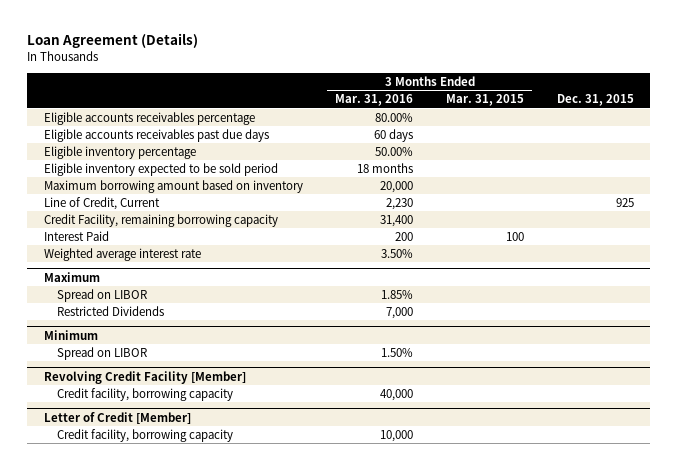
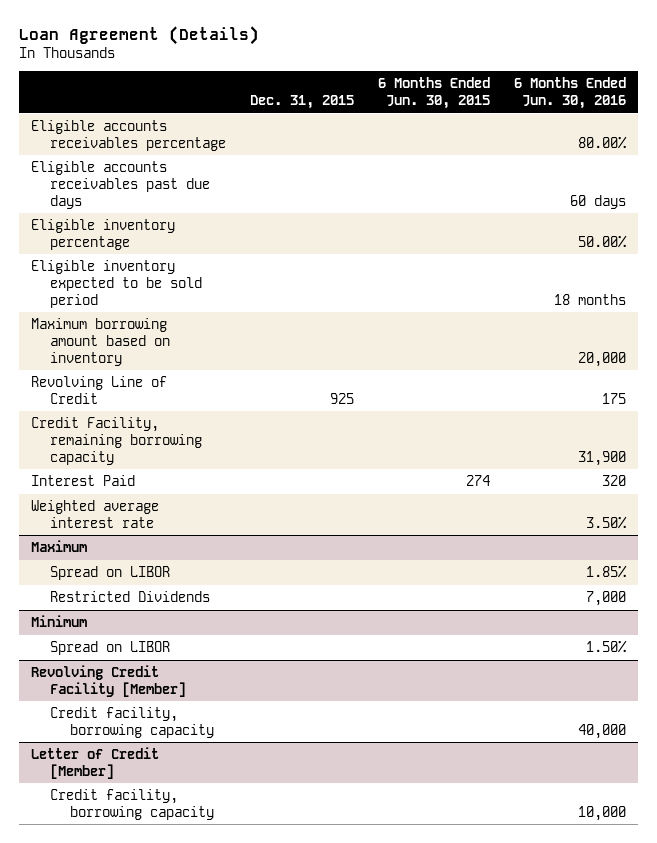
- | 3 Months Ended Mar. 31, 2016 | 3 Months Ended Mar. 31, 2015 | Dec. 31, 2015
+ | Dec. 31, 2015 | 6 Months Ended Jun. 30, 2015 | 6 Months Ended Jun. 30, 2016
- Line of Credit, Current | 2,230 | | 925
+ Revolving Line of Credit | 925 | | 175

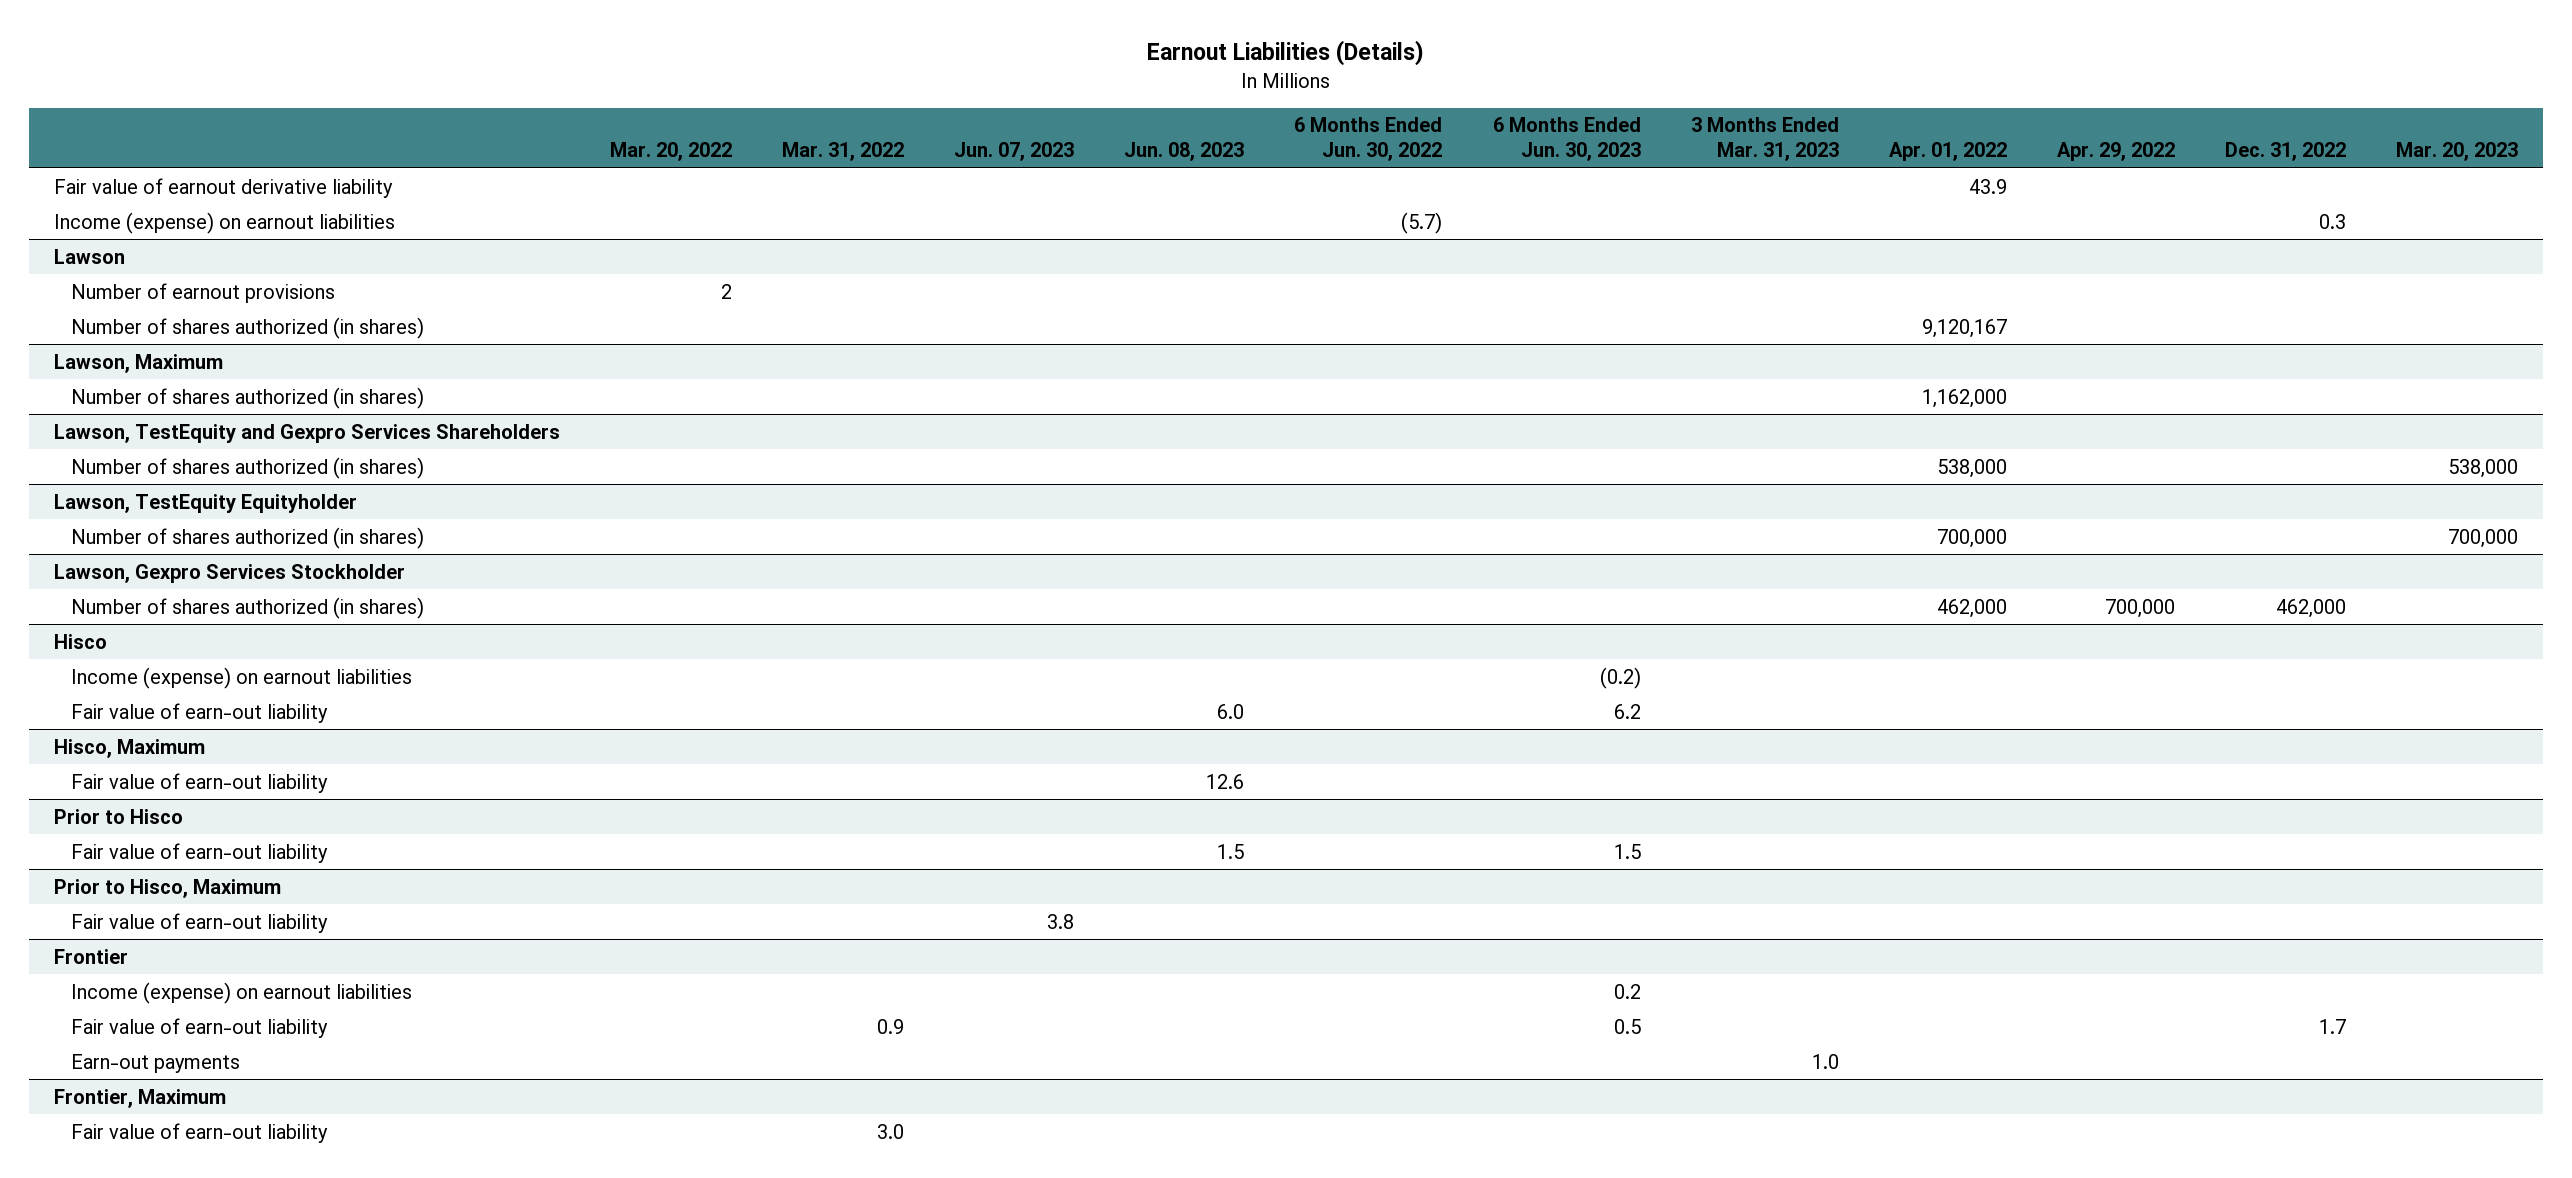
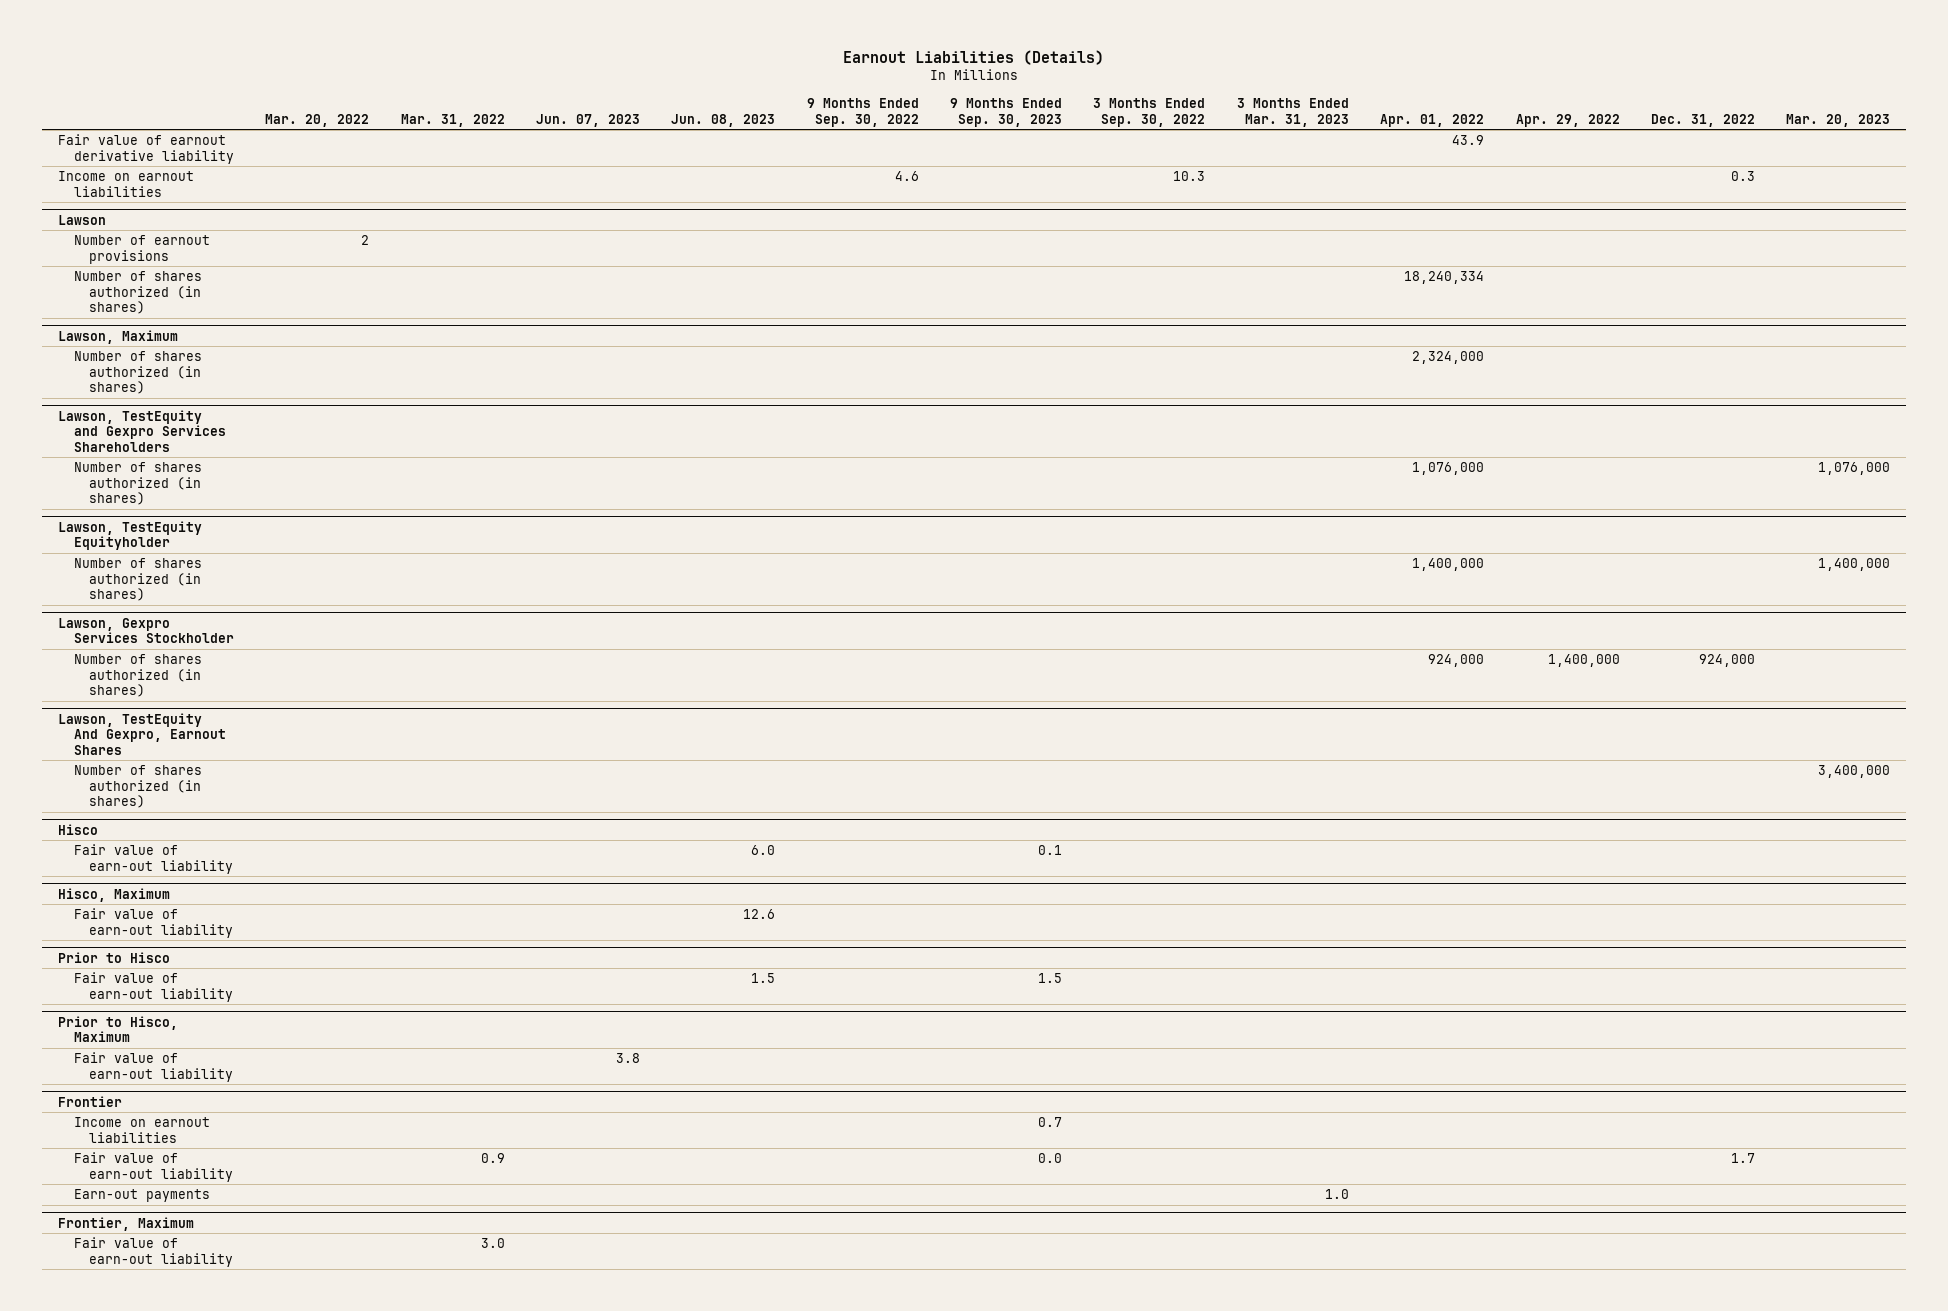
- | Mar. 20, 2022 | Mar. 31, 2022 | Jun. 07, 2023 | Jun. 08, 2023 | 6 Months Ended Jun. 30, 2022 | 6 Months Ended Jun. 30, 2023 | 3 Months Ended Mar. 31, 2023 | Apr. 01, 2022 | Apr. 29, 2022 | Dec. 31, 2022 | Mar. 20, 2023
+ | Mar. 20, 2022 | Mar. 31, 2022 | Jun. 07, 2023 | Jun. 08, 2023 | 9 Months Ended Sep. 30, 2022 | 9 Months Ended Sep. 30, 2023 | 3 Months Ended Sep. 30, 2022 | 3 Months Ended Mar. 31, 2023 | Apr. 01, 2022 | Apr. 29, 2022 | Dec. 31, 2022 | Mar. 20, 2023
- Income (expense) on earnout liabilities | | | | | (5.7) | | | | | 0.3 |
+ Income on earnout liabilities | | | | | 4.6 | | 10.3 | | | | 0.3 |
@ Lawson
- Number of shares authorized (in shares) | | | | | | | | 9,120,167 | | |
+ Number of shares authorized (in shares) | | | | | | | | | 18,240,334 | | |
@ Lawson, Maximum
- Number of shares authorized (in shares) | | | | | | | | 1,162,000 | | |
+ Number of shares authorized (in shares) | | | | | | | | | 2,324,000 | | |
@ Lawson, TestEquity and Gexpro Services Shareholders
- Number of shares authorized (in shares) | | | | | | | | 538,000 | | | 538,000
+ Number of shares authorized (in shares) | | | | | | | | | 1,076,000 | | | 1,076,000
@ Lawson, TestEquity Equityholder
- Number of shares authorized (in shares) | | | | | | | | 700,000 | | | 700,000
+ Number of shares authorized (in shares) | | | | | | | | | 1,400,000 | | | 1,400,000
@ Lawson, Gexpro Services Stockholder
- Number of shares authorized (in shares) | | | | | | | | 462,000 | 700,000 | 462,000 |
+ Number of shares authorized (in shares) | | | | | | | | | 924,000 | 1,400,000 | 924,000 |
+ Lawson, TestEquity And Gexpro, Earnout Shares
+ Number of shares authorized (in shares) | | | | | | | | | | | | 3,400,000
@ Hisco
- Income (expense) on earnout liabilities | | | | | | (0.2) | | | | |
@ Frontier
- Income (expense) on earnout liabilities | | | | | | 0.2 | | | | |
+ Income on earnout liabilities | | | | | | 0.7 | | | | | |

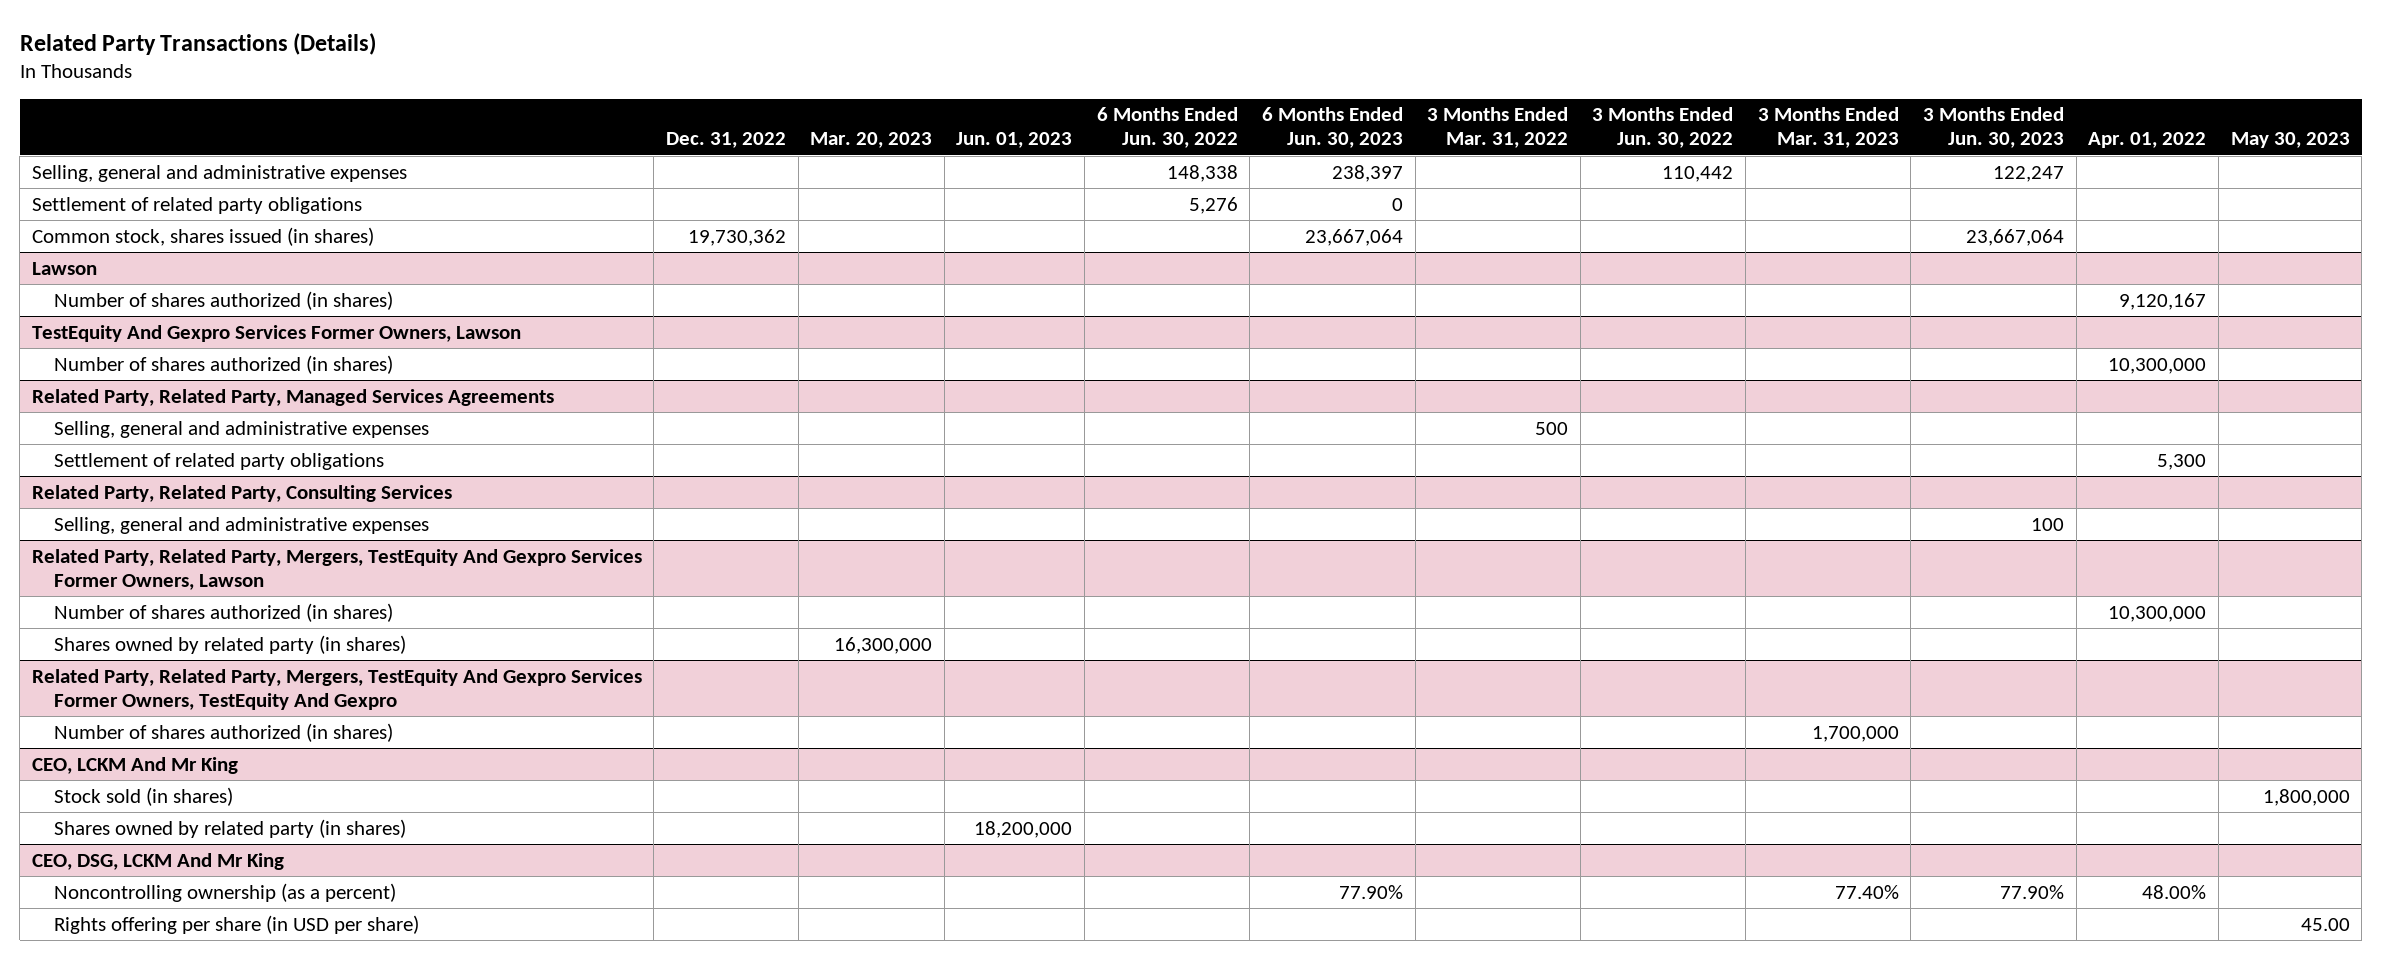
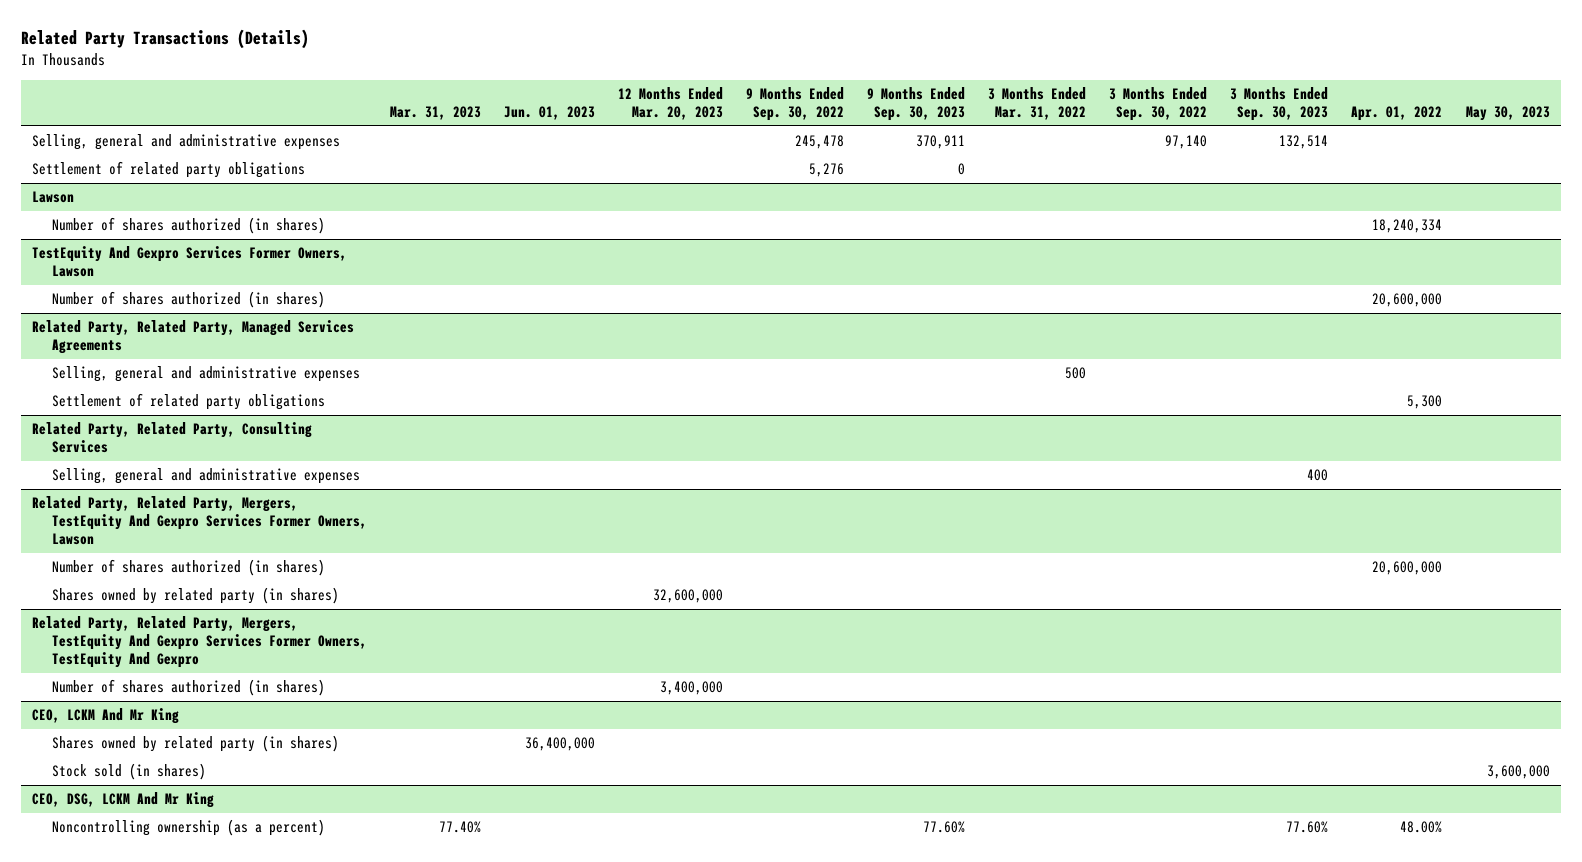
- | Dec. 31, 2022 | Mar. 20, 2023 | Jun. 01, 2023 | 6 Months Ended Jun. 30, 2022 | 6 Months Ended Jun. 30, 2023 | 3 Months Ended Mar. 31, 2022 | 3 Months Ended Jun. 30, 2022 | 3 Months Ended Mar. 31, 2023 | 3 Months Ended Jun. 30, 2023 | Apr. 01, 2022 | May 30, 2023
+ | Mar. 31, 2023 | Jun. 01, 2023 | 12 Months Ended Mar. 20, 2023 | 9 Months Ended Sep. 30, 2022 | 9 Months Ended Sep. 30, 2023 | 3 Months Ended Mar. 31, 2022 | 3 Months Ended Sep. 30, 2022 | 3 Months Ended Sep. 30, 2023 | Apr. 01, 2022 | May 30, 2023
- Common stock, shares issued (in shares) | 19,730,362 | | | | 23,667,064 | | | | 23,667,064 | |
@ Lawson
- Number of shares authorized (in shares) | | | | | | | | | | 9,120,167 |
+ Number of shares authorized (in shares) | | | | | | | | | 18,240,334 |
@ TestEquity And Gexpro Services Former Owners, Lawson
- Number of shares authorized (in shares) | | | | | | | | | | 10,300,000 |
+ Number of shares authorized (in shares) | | | | | | | | | 20,600,000 |
@ Related Party, Related Party, Mergers, TestEquity And Gexpro Services Former Owners, Lawson
- Number of shares authorized (in shares) | | | | | | | | | | 10,300,000 |
+ Number of shares authorized (in shares) | | | | | | | | | 20,600,000 |
@ CEO, LCKM And Mr King
- Stock sold (in shares) | | | | | | | | | | | 1,800,000
- Shares owned by related party (in shares) | | | 18,200,000 | | | | | | | |
+ Shares owned by related party (in shares) | | 36,400,000 | | | | | | | |
+ Stock sold (in shares) | | | | | | | | | | 3,600,000
@ CEO, DSG, LCKM And Mr King
- Rights offering per share (in USD per share) | | | | | | | | | | | 45.00

